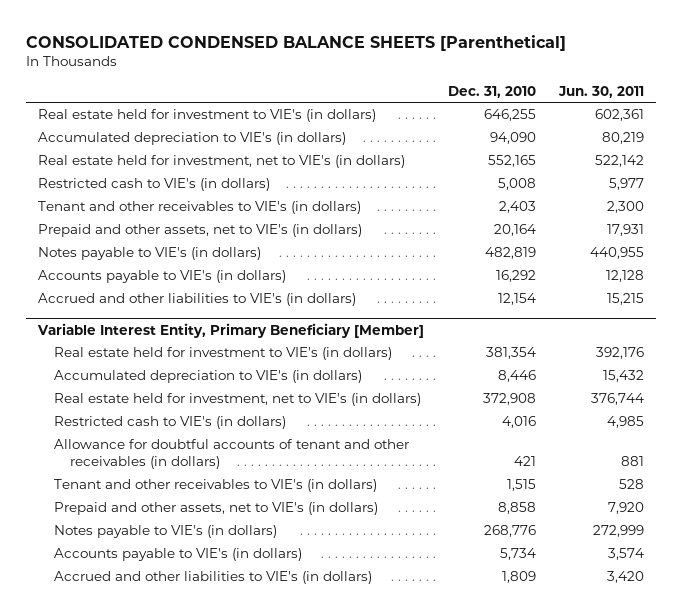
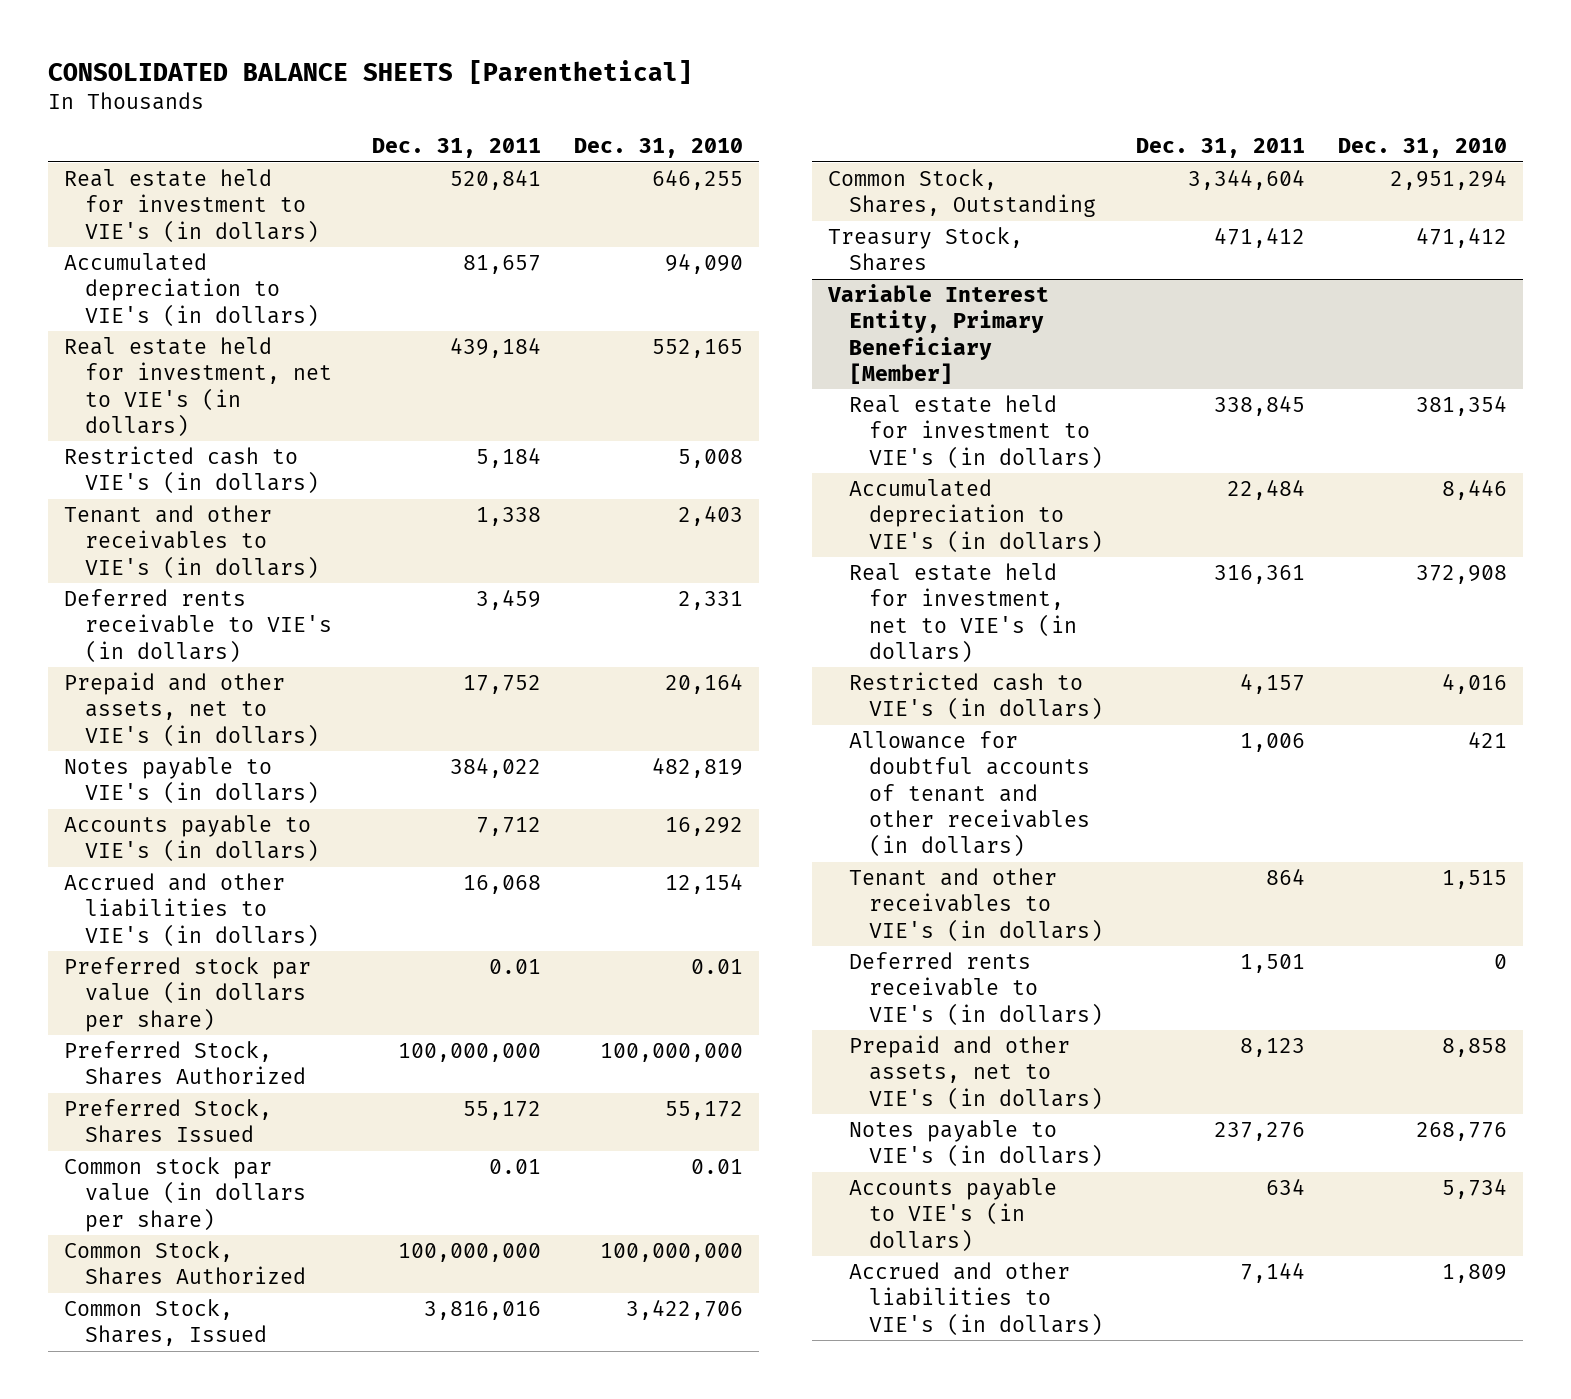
- CONSOLIDATED CONDENSED BALANCE SHEETS [Parenthetical]
+ CONSOLIDATED BALANCE SHEETS [Parenthetical]
- | Dec. 31, 2010 | Jun. 30, 2011
+ | Dec. 31, 2011 | Dec. 31, 2010
+ Deferred rents receivable to VIE's (in dollars) | 3,459 | 2,331
+ Preferred stock par value (in dollars per share) | 0.01 | 0.01
+ Preferred Stock, Shares Authorized | 100,000,000 | 100,000,000
+ Preferred Stock, Shares Issued | 55,172 | 55,172
+ Common stock par value (in dollars per share) | 0.01 | 0.01
+ Common Stock, Shares Authorized | 100,000,000 | 100,000,000
+ Common Stock, Shares, Issued | 3,816,016 | 3,422,706
+ Common Stock, Shares, Outstanding | 3,344,604 | 2,951,294
+ Treasury Stock, Shares | 471,412 | 471,412
@ Variable Interest Entity, Primary Beneficiary [Member]
+ Deferred rents receivable to VIE's (in dollars) | 1,501 | 0

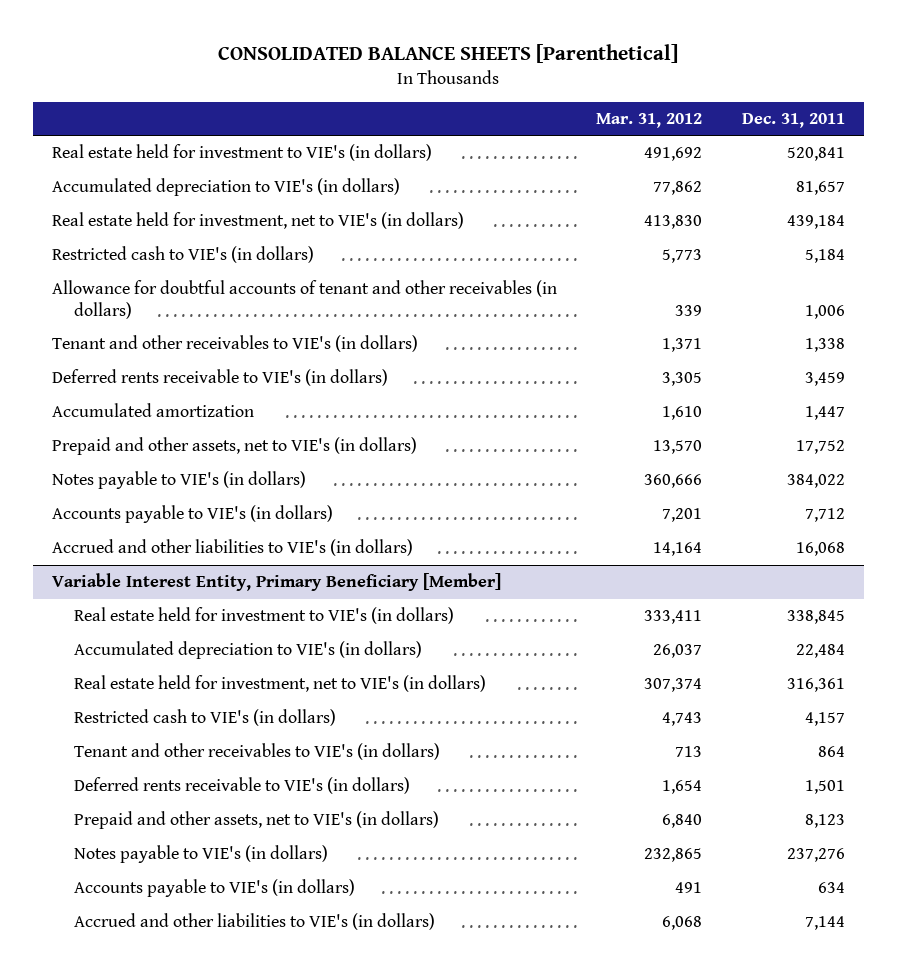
- | Dec. 31, 2011 | Dec. 31, 2010
+ | Mar. 31, 2012 | Dec. 31, 2011
+ Allowance for doubtful accounts of tenant and other receivables (in dollars) | 339 | 1,006
+ Accumulated amortization | 1,610 | 1,447
- Preferred stock par value (in dollars per share) | 0.01 | 0.01
- Preferred Stock, Shares Authorized | 100,000,000 | 100,000,000
- Preferred Stock, Shares Issued | 55,172 | 55,172
- Common stock par value (in dollars per share) | 0.01 | 0.01
- Common Stock, Shares Authorized | 100,000,000 | 100,000,000
- Common Stock, Shares, Issued | 3,816,016 | 3,422,706
- Common Stock, Shares, Outstanding | 3,344,604 | 2,951,294
- Treasury Stock, Shares | 471,412 | 471,412
@ Variable Interest Entity, Primary Beneficiary [Member]
- Allowance for doubtful accounts of tenant and other receivables (in dollars) | 1,006 | 421

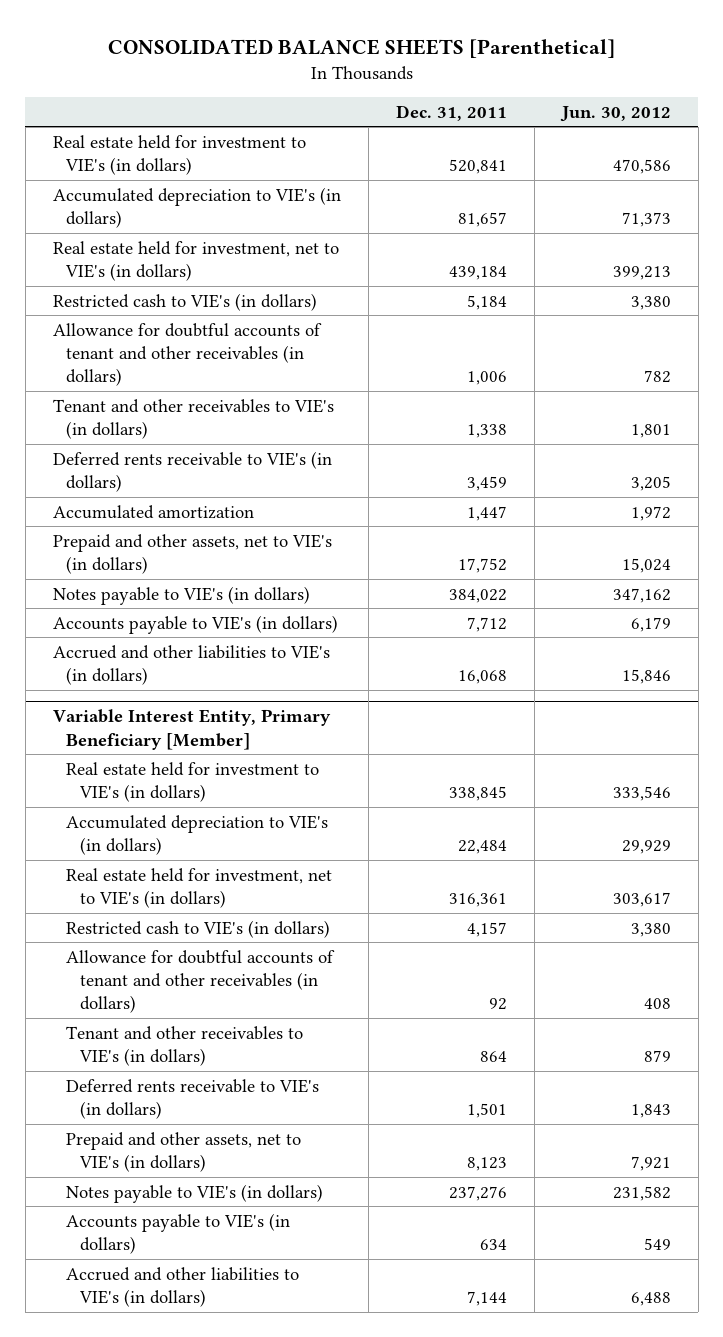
- | Mar. 31, 2012 | Dec. 31, 2011
+ | Dec. 31, 2011 | Jun. 30, 2012
@ Variable Interest Entity, Primary Beneficiary [Member]
+ Allowance for doubtful accounts of tenant and other receivables (in dollars) | 92 | 408

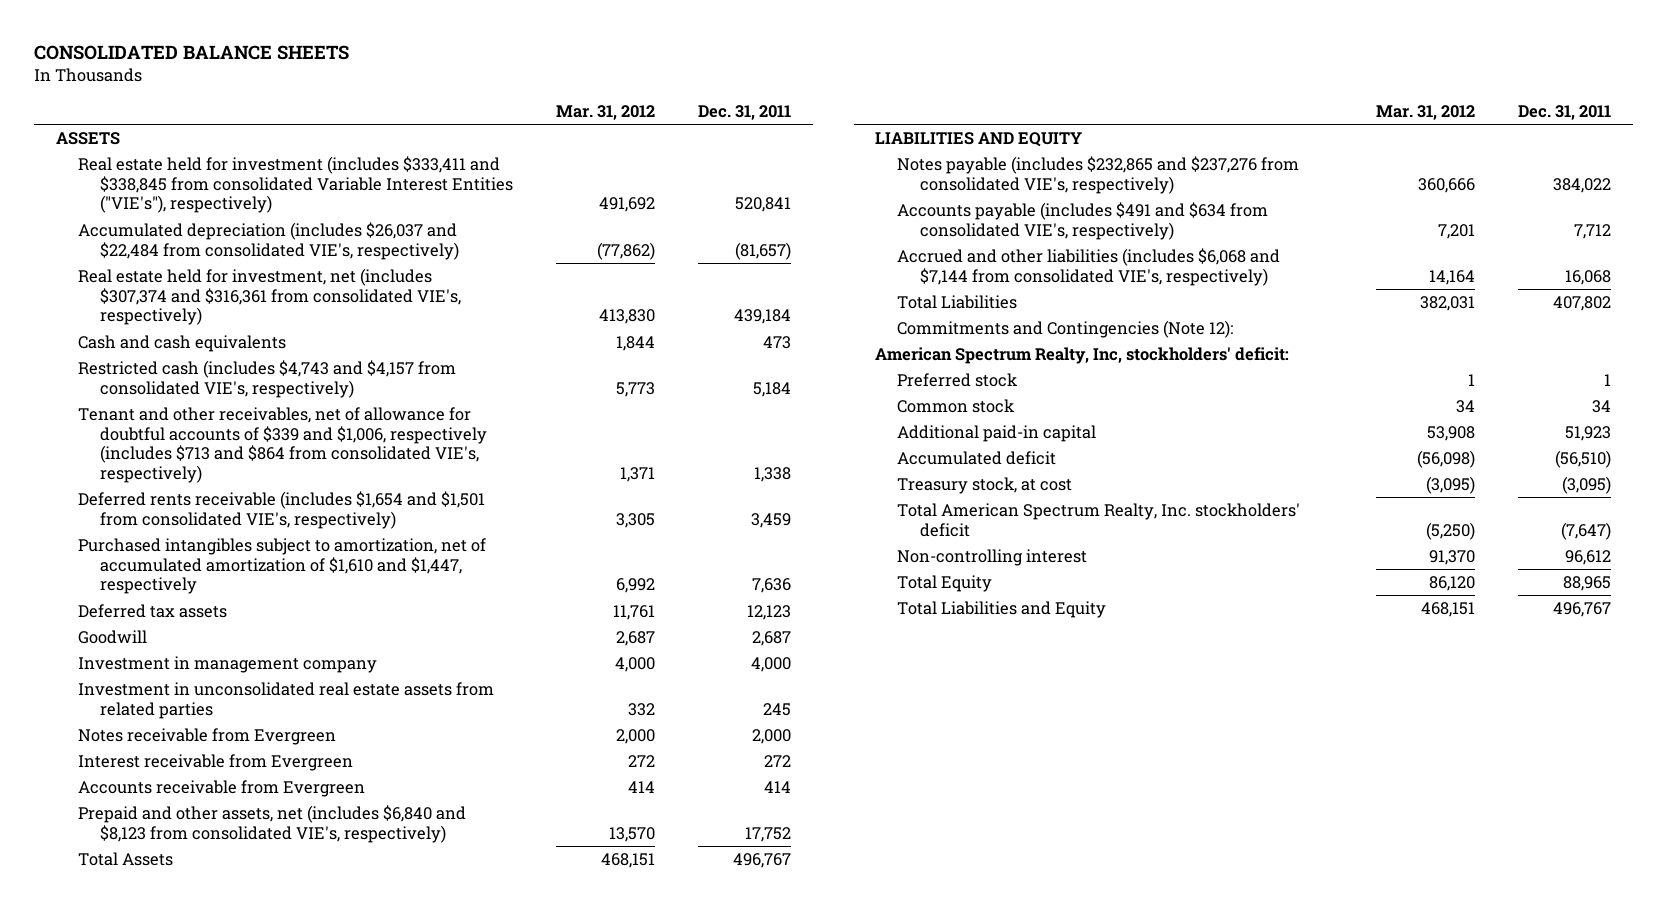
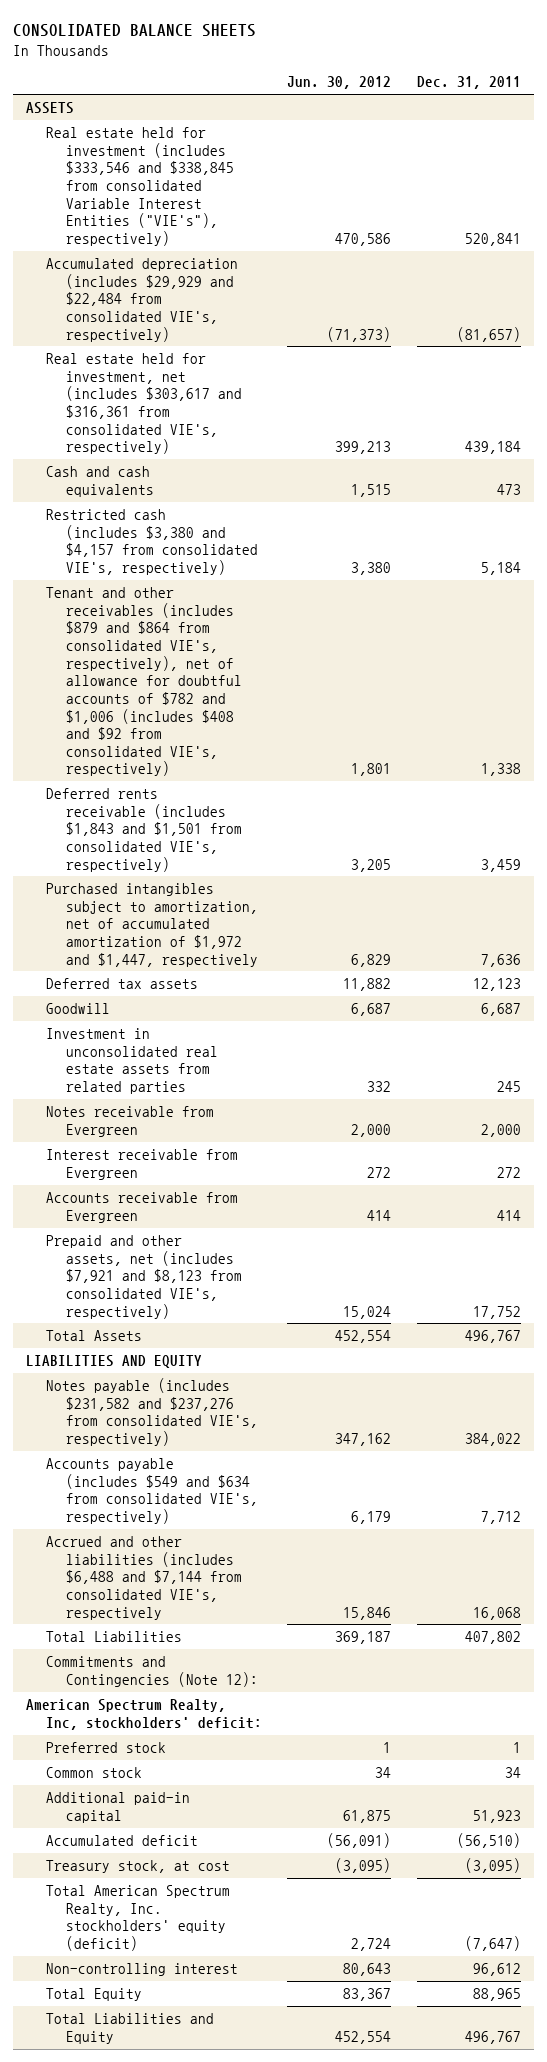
- | Mar. 31, 2012 | Dec. 31, 2011
+ | Jun. 30, 2012 | Dec. 31, 2011
- Real estate held for investment (includes $333,411 and $338,845 from consolidated Variable Interest Entities ("VIE's"), respectively) | 491,692 | 520,841
- Accumulated depreciation (includes $26,037 and $22,484 from consolidated VIE's, respectively) | (77,862) | (81,657)
- Real estate held for investment, net (includes $307,374 and $316,361 from consolidated VIE's, respectively) | 413,830 | 439,184
+ Real estate held for investment (includes $333,546 and $338,845 from consolidated Variable Interest Entities ("VIE's"), respectively) | 470,586 | 520,841
+ Accumulated depreciation (includes $29,929 and $22,484 from consolidated VIE's, respectively) | (71,373) | (81,657)
+ Real estate held for investment, net (includes $303,617 and $316,361 from consolidated VIE's, respectively) | 399,213 | 439,184
- Restricted cash (includes $4,743 and $4,157 from consolidated VIE's, respectively) | 5,773 | 5,184
- Tenant and other receivables, net of allowance for doubtful accounts of $339 and $1,006, respectively (includes $713 and $864 from consolidated VIE's, respectively) | 1,371 | 1,338
- Deferred rents receivable (includes $1,654 and $1,501 from consolidated VIE's, respectively) | 3,305 | 3,459
- Purchased intangibles subject to amortization, net of accumulated amortization of $1,610 and $1,447, respectively | 6,992 | 7,636
+ Restricted cash (includes $3,380 and $4,157 from consolidated VIE's, respectively) | 3,380 | 5,184
+ Tenant and other receivables (includes $879 and $864 from consolidated VIE's, respectively), net of allowance for doubtful accounts of $782 and $1,006 (includes $408 and $92 from consolidated VIE's, respectively) | 1,801 | 1,338
+ Deferred rents receivable (includes $1,843 and $1,501 from consolidated VIE's, respectively) | 3,205 | 3,459
+ Purchased intangibles subject to amortization, net of accumulated amortization of $1,972 and $1,447, respectively | 6,829 | 7,636
- Goodwill | 2,687 | 2,687
- Investment in management company | 4,000 | 4,000
+ Goodwill | 6,687 | 6,687
- Prepaid and other assets, net (includes $6,840 and $8,123 from consolidated VIE's, respectively) | 13,570 | 17,752
+ Prepaid and other assets, net (includes $7,921 and $8,123 from consolidated VIE's, respectively) | 15,024 | 17,752
- Notes payable (includes $232,865 and $237,276 from consolidated VIE's, respectively) | 360,666 | 384,022
- Accounts payable (includes $491 and $634 from consolidated VIE's, respectively) | 7,201 | 7,712
- Accrued and other liabilities (includes $6,068 and $7,144 from consolidated VIE's, respectively) | 14,164 | 16,068
+ Notes payable (includes $231,582 and $237,276 from consolidated VIE's, respectively) | 347,162 | 384,022
+ Accounts payable (includes $549 and $634 from consolidated VIE's, respectively) | 6,179 | 7,712
+ Accrued and other liabilities (includes $6,488 and $7,144 from consolidated VIE's, respectively | 15,846 | 16,068
- Total American Spectrum Realty, Inc. stockholders' deficit | (5,250) | (7,647)
+ Total American Spectrum Realty, Inc. stockholders' equity (deficit) | 2,724 | (7,647)

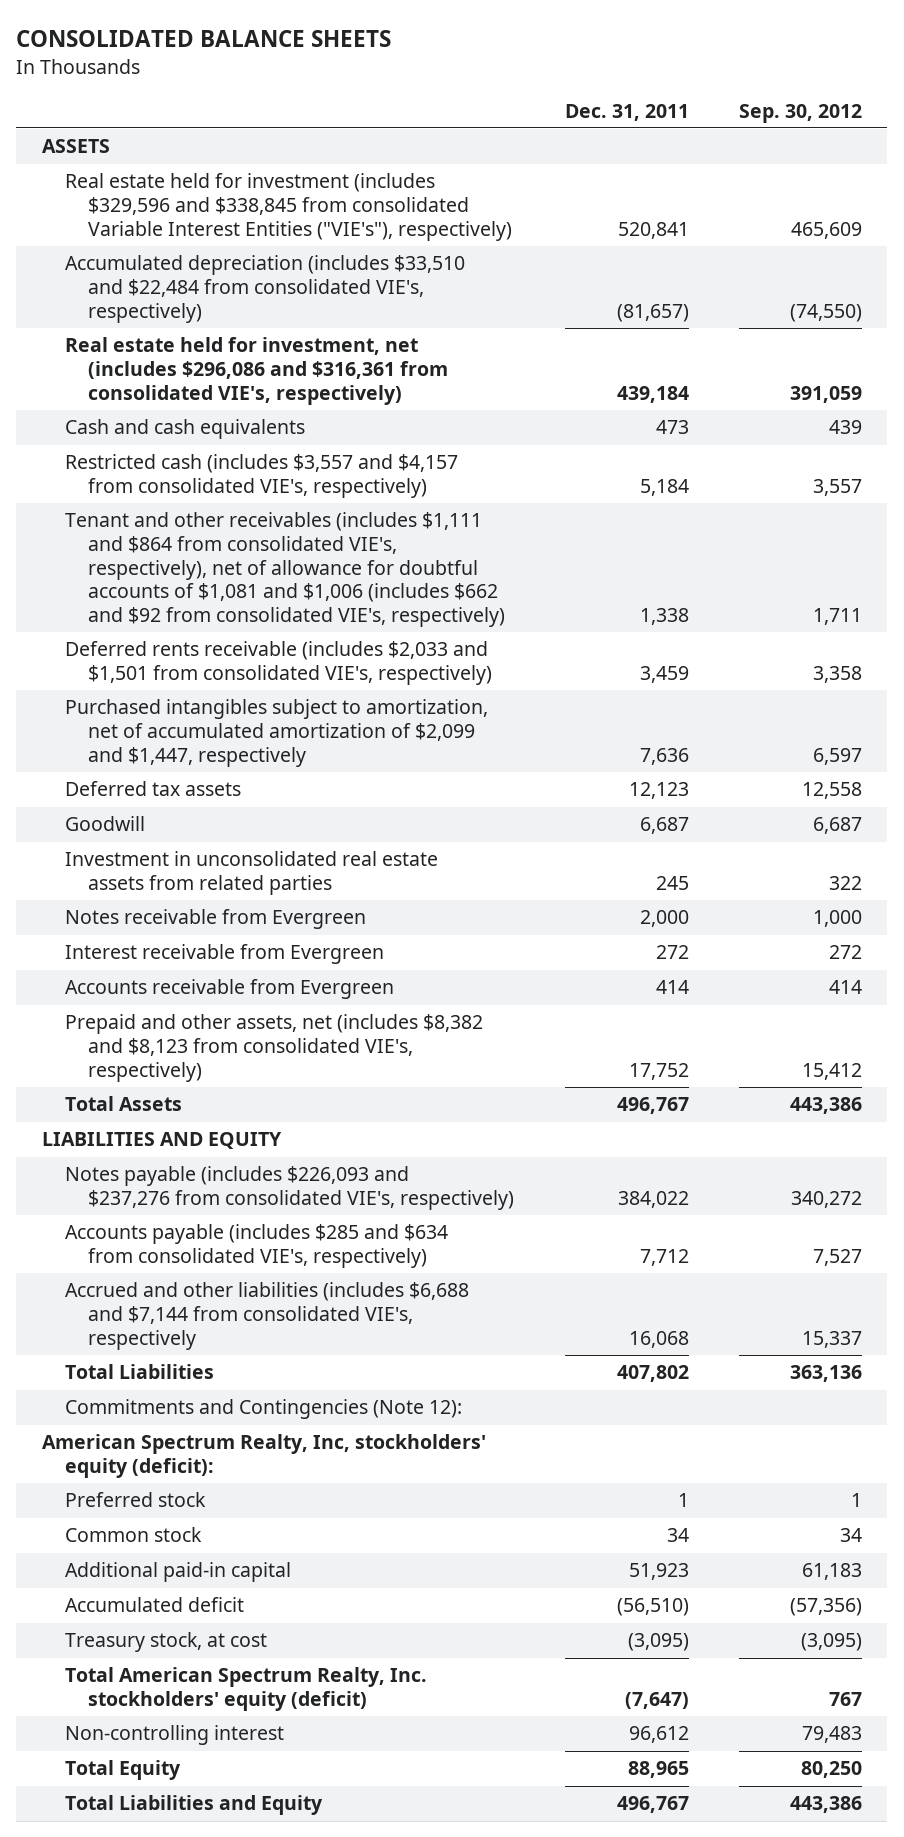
- | Jun. 30, 2012 | Dec. 31, 2011
+ | Dec. 31, 2011 | Sep. 30, 2012
- Real estate held for investment (includes $333,546 and $338,845 from consolidated Variable Interest Entities ("VIE's"), respectively) | 470,586 | 520,841
- Accumulated depreciation (includes $29,929 and $22,484 from consolidated VIE's, respectively) | (71,373) | (81,657)
- Real estate held for investment, net (includes $303,617 and $316,361 from consolidated VIE's, respectively) | 399,213 | 439,184
+ Real estate held for investment (includes $329,596 and $338,845 from consolidated Variable Interest Entities ("VIE's"), respectively) | 520,841 | 465,609
+ Accumulated depreciation (includes $33,510 and $22,484 from consolidated VIE's, respectively) | (81,657) | (74,550)
+ Real estate held for investment, net (includes $296,086 and $316,361 from consolidated VIE's, respectively) | 439,184 | 391,059
- Restricted cash (includes $3,380 and $4,157 from consolidated VIE's, respectively) | 3,380 | 5,184
- Tenant and other receivables (includes $879 and $864 from consolidated VIE's, respectively), net of allowance for doubtful accounts of $782 and $1,006 (includes $408 and $92 from consolidated VIE's, respectively) | 1,801 | 1,338
- Deferred rents receivable (includes $1,843 and $1,501 from consolidated VIE's, respectively) | 3,205 | 3,459
- Purchased intangibles subject to amortization, net of accumulated amortization of $1,972 and $1,447, respectively | 6,829 | 7,636
+ Restricted cash (includes $3,557 and $4,157 from consolidated VIE's, respectively) | 5,184 | 3,557
+ Tenant and other receivables (includes $1,111 and $864 from consolidated VIE's, respectively), net of allowance for doubtful accounts of $1,081 and $1,006 (includes $662 and $92 from consolidated VIE's, respectively) | 1,338 | 1,711
+ Deferred rents receivable (includes $2,033 and $1,501 from consolidated VIE's, respectively) | 3,459 | 3,358
+ Purchased intangibles subject to amortization, net of accumulated amortization of $2,099 and $1,447, respectively | 7,636 | 6,597
- Prepaid and other assets, net (includes $7,921 and $8,123 from consolidated VIE's, respectively) | 15,024 | 17,752
+ Prepaid and other assets, net (includes $8,382 and $8,123 from consolidated VIE's, respectively) | 17,752 | 15,412
- Notes payable (includes $231,582 and $237,276 from consolidated VIE's, respectively) | 347,162 | 384,022
- Accounts payable (includes $549 and $634 from consolidated VIE's, respectively) | 6,179 | 7,712
- Accrued and other liabilities (includes $6,488 and $7,144 from consolidated VIE's, respectively | 15,846 | 16,068
+ Notes payable (includes $226,093 and $237,276 from consolidated VIE's, respectively) | 384,022 | 340,272
+ Accounts payable (includes $285 and $634 from consolidated VIE's, respectively) | 7,712 | 7,527
+ Accrued and other liabilities (includes $6,688 and $7,144 from consolidated VIE's, respectively | 16,068 | 15,337
- American Spectrum Realty, Inc, stockholders' deficit:
+ American Spectrum Realty, Inc, stockholders' equity (deficit):

